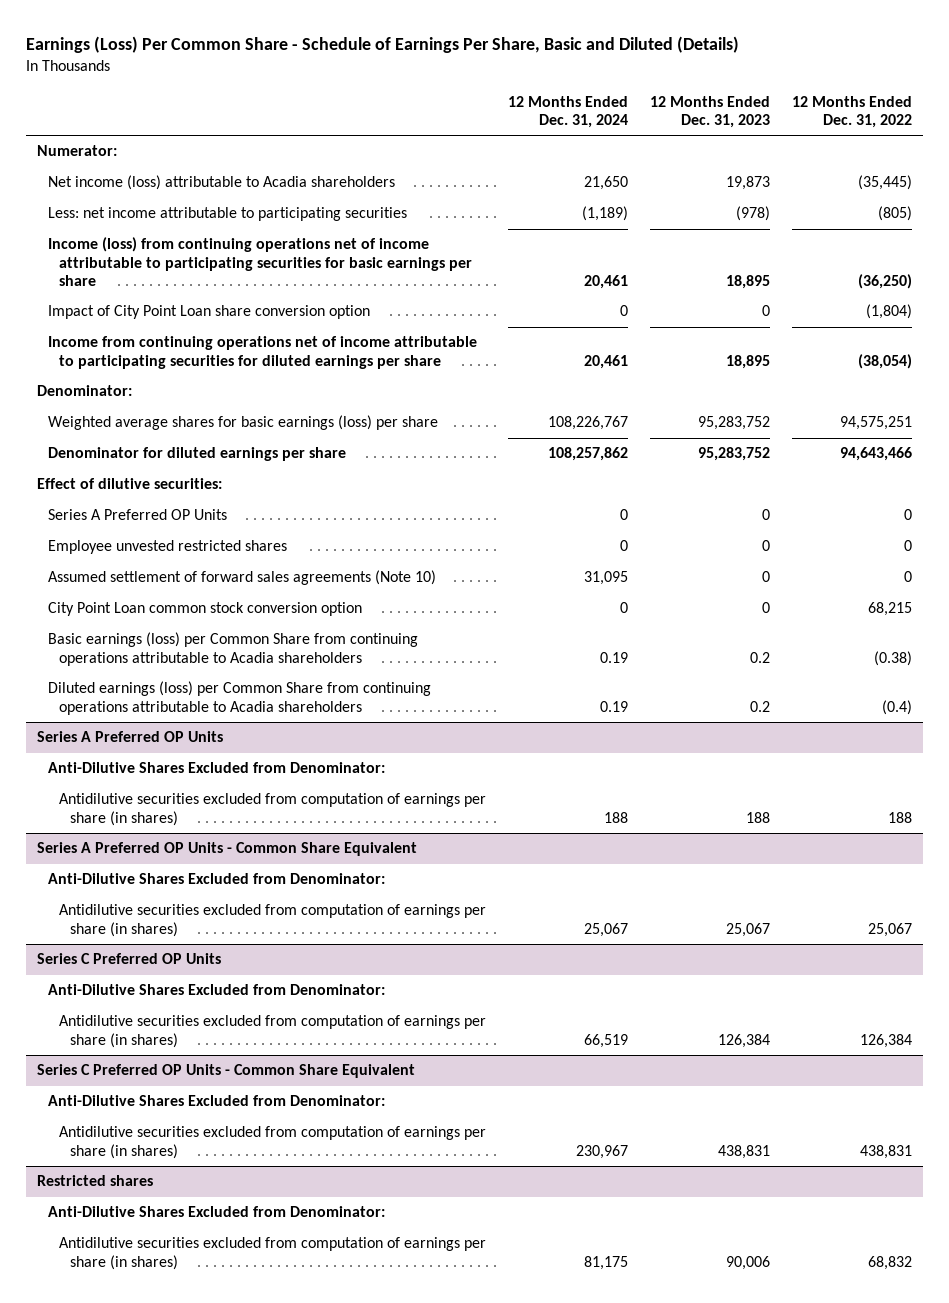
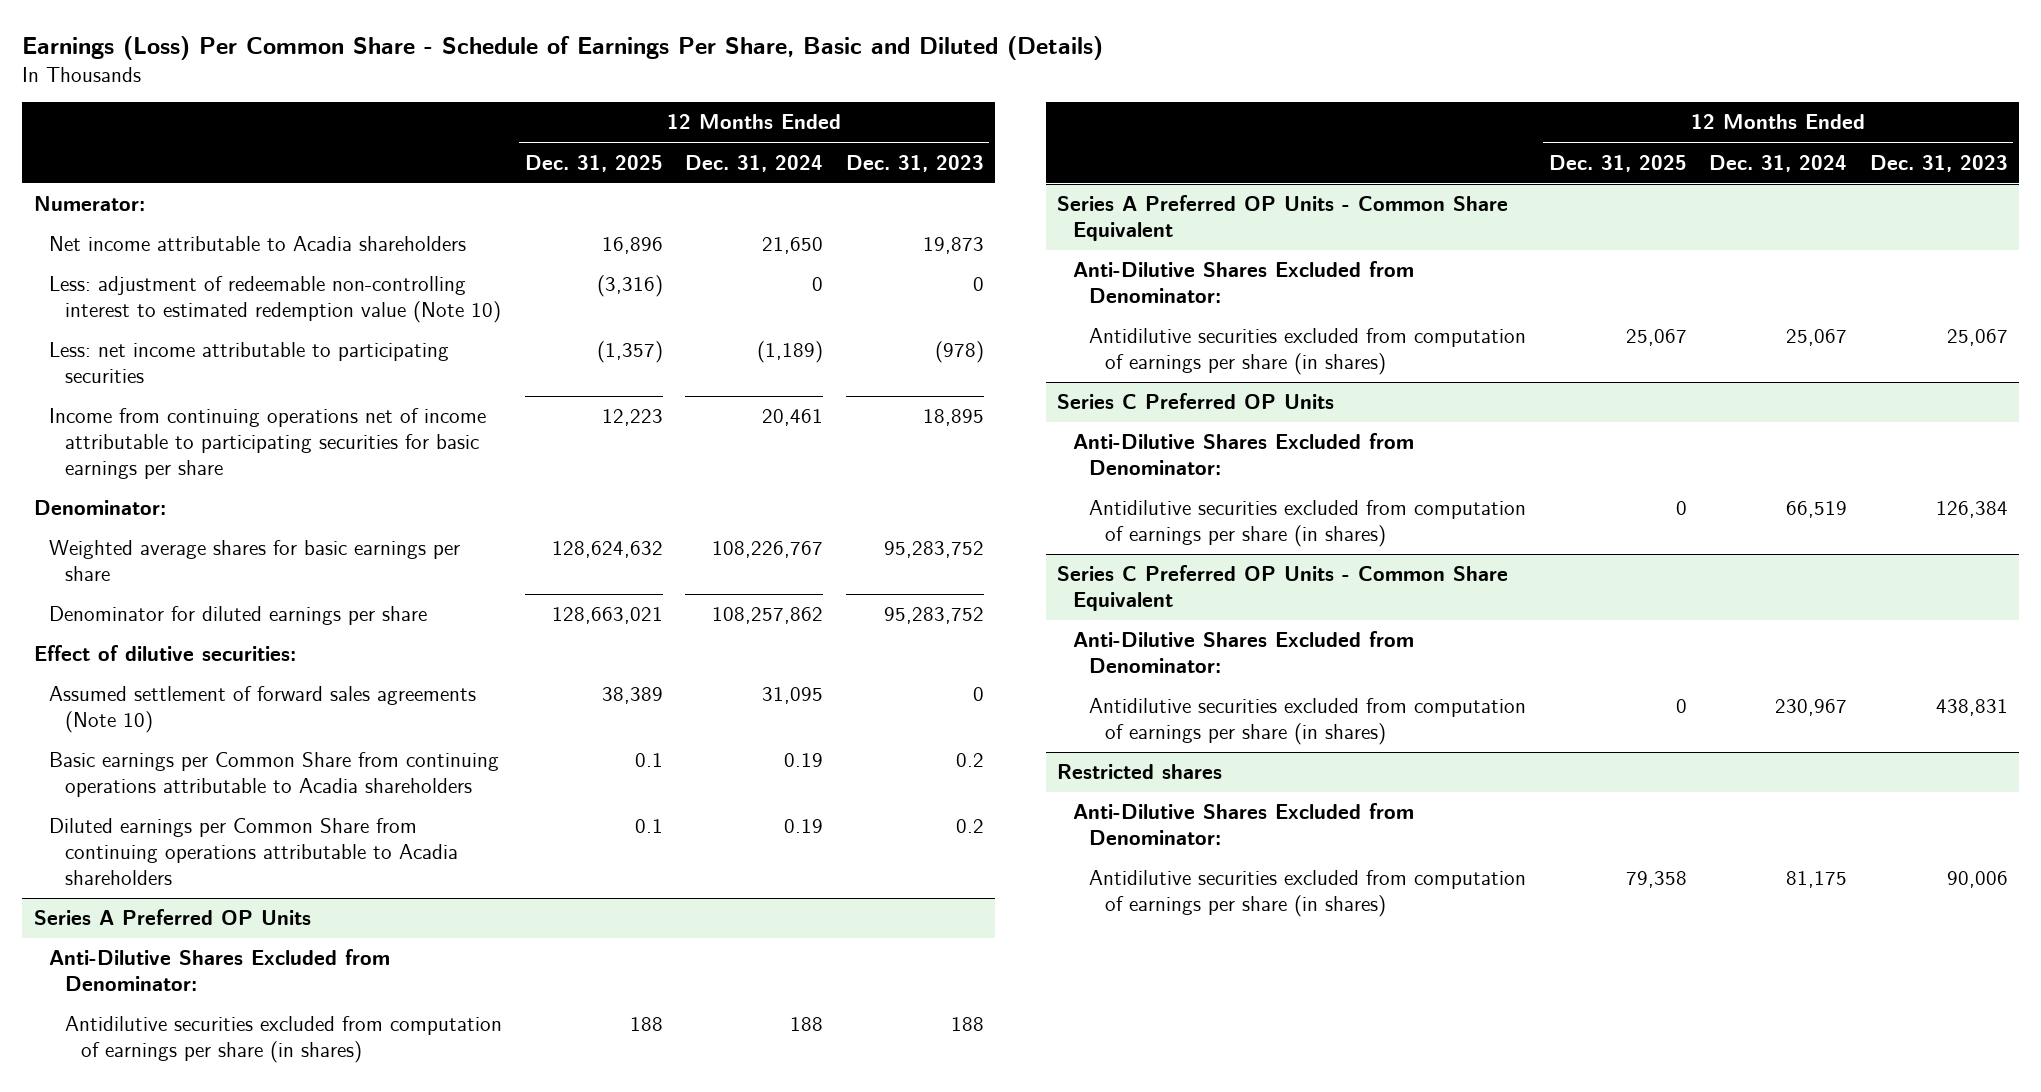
- | 12 Months Ended Dec. 31, 2024 | 12 Months Ended Dec. 31, 2023 | 12 Months Ended Dec. 31, 2022
+ | 12 Months Ended Dec. 31, 2025 | 12 Months Ended Dec. 31, 2024 | 12 Months Ended Dec. 31, 2023
- Net income (loss) attributable to Acadia shareholders | 21,650 | 19,873 | (35,445)
+ Net income attributable to Acadia shareholders | 16,896 | 21,650 | 19,873
+ Less: adjustment of redeemable non-controlling interest to estimated redemption value (Note 10) | (3,316) | 0 | 0
- Income (loss) from continuing operations net of income attributable to participating securities for basic earnings per share | 20,461 | 18,895 | (36,250)
- Impact of City Point Loan share conversion option | 0 | 0 | (1,804)
- Income from continuing operations net of income attributable to participating securities for diluted earnings per share | 20,461 | 18,895 | (38,054)
+ Income from continuing operations net of income attributable to participating securities for basic earnings per share | 12,223 | 20,461 | 18,895
- Weighted average shares for basic earnings (loss) per share | 108,226,767 | 95,283,752 | 94,575,251
+ Weighted average shares for basic earnings per share | 128,624,632 | 108,226,767 | 95,283,752
- Series A Preferred OP Units | 0 | 0 | 0
- Employee unvested restricted shares | 0 | 0 | 0
- City Point Loan common stock conversion option | 0 | 0 | 68,215
- Basic earnings (loss) per Common Share from continuing operations attributable to Acadia shareholders | 0.19 | 0.2 | (0.38)
- Diluted earnings (loss) per Common Share from continuing operations attributable to Acadia shareholders | 0.19 | 0.2 | (0.4)
+ Basic earnings per Common Share from continuing operations attributable to Acadia shareholders | 0.1 | 0.19 | 0.2
+ Diluted earnings per Common Share from continuing operations attributable to Acadia shareholders | 0.1 | 0.19 | 0.2

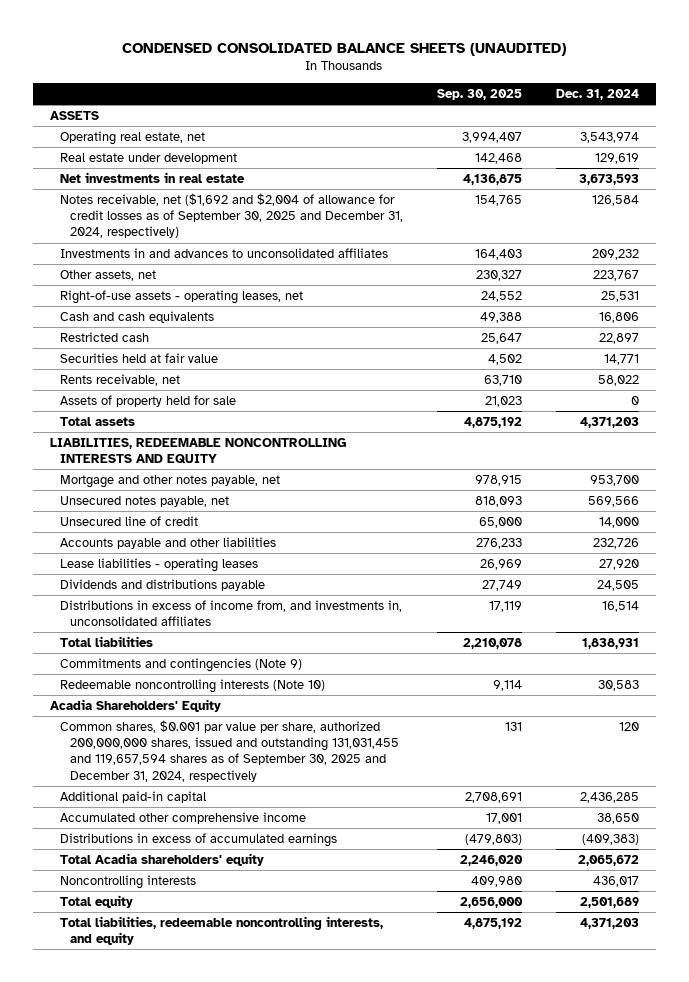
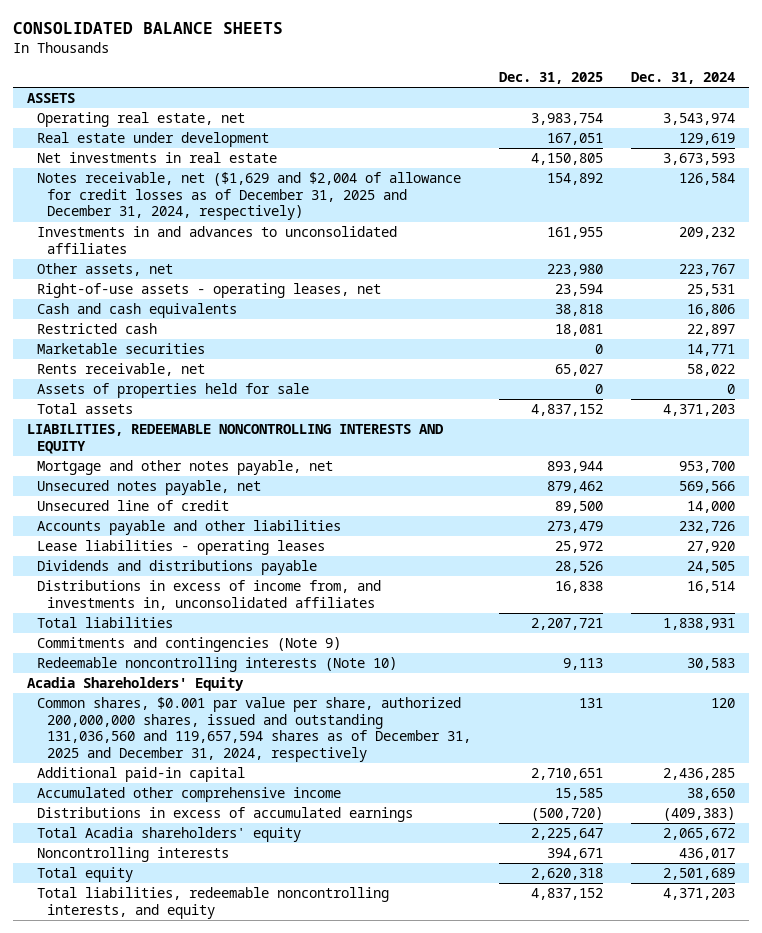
- CONDENSED CONSOLIDATED BALANCE SHEETS (UNAUDITED)
+ CONSOLIDATED BALANCE SHEETS
- | Sep. 30, 2025 | Dec. 31, 2024
+ | Dec. 31, 2025 | Dec. 31, 2024
- Notes receivable, net ($1,692 and $2,004 of allowance for credit losses as of September 30, 2025 and December 31, 2024, respectively) | 154,765 | 126,584
+ Notes receivable, net ($1,629 and $2,004 of allowance for credit losses as of December 31, 2025 and December 31, 2024, respectively) | 154,892 | 126,584
- Securities held at fair value | 4,502 | 14,771
+ Marketable securities | 0 | 14,771
- Assets of property held for sale | 21,023 | 0
+ Assets of properties held for sale | 0 | 0
- Common shares, $0.001 par value per share, authorized 200,000,000 shares, issued and outstanding 131,031,455 and 119,657,594 shares as of September 30, 2025 and December 31, 2024, respectively | 131 | 120
+ Common shares, $0.001 par value per share, authorized 200,000,000 shares, issued and outstanding 131,036,560 and 119,657,594 shares as of December 31, 2025 and December 31, 2024, respectively | 131 | 120

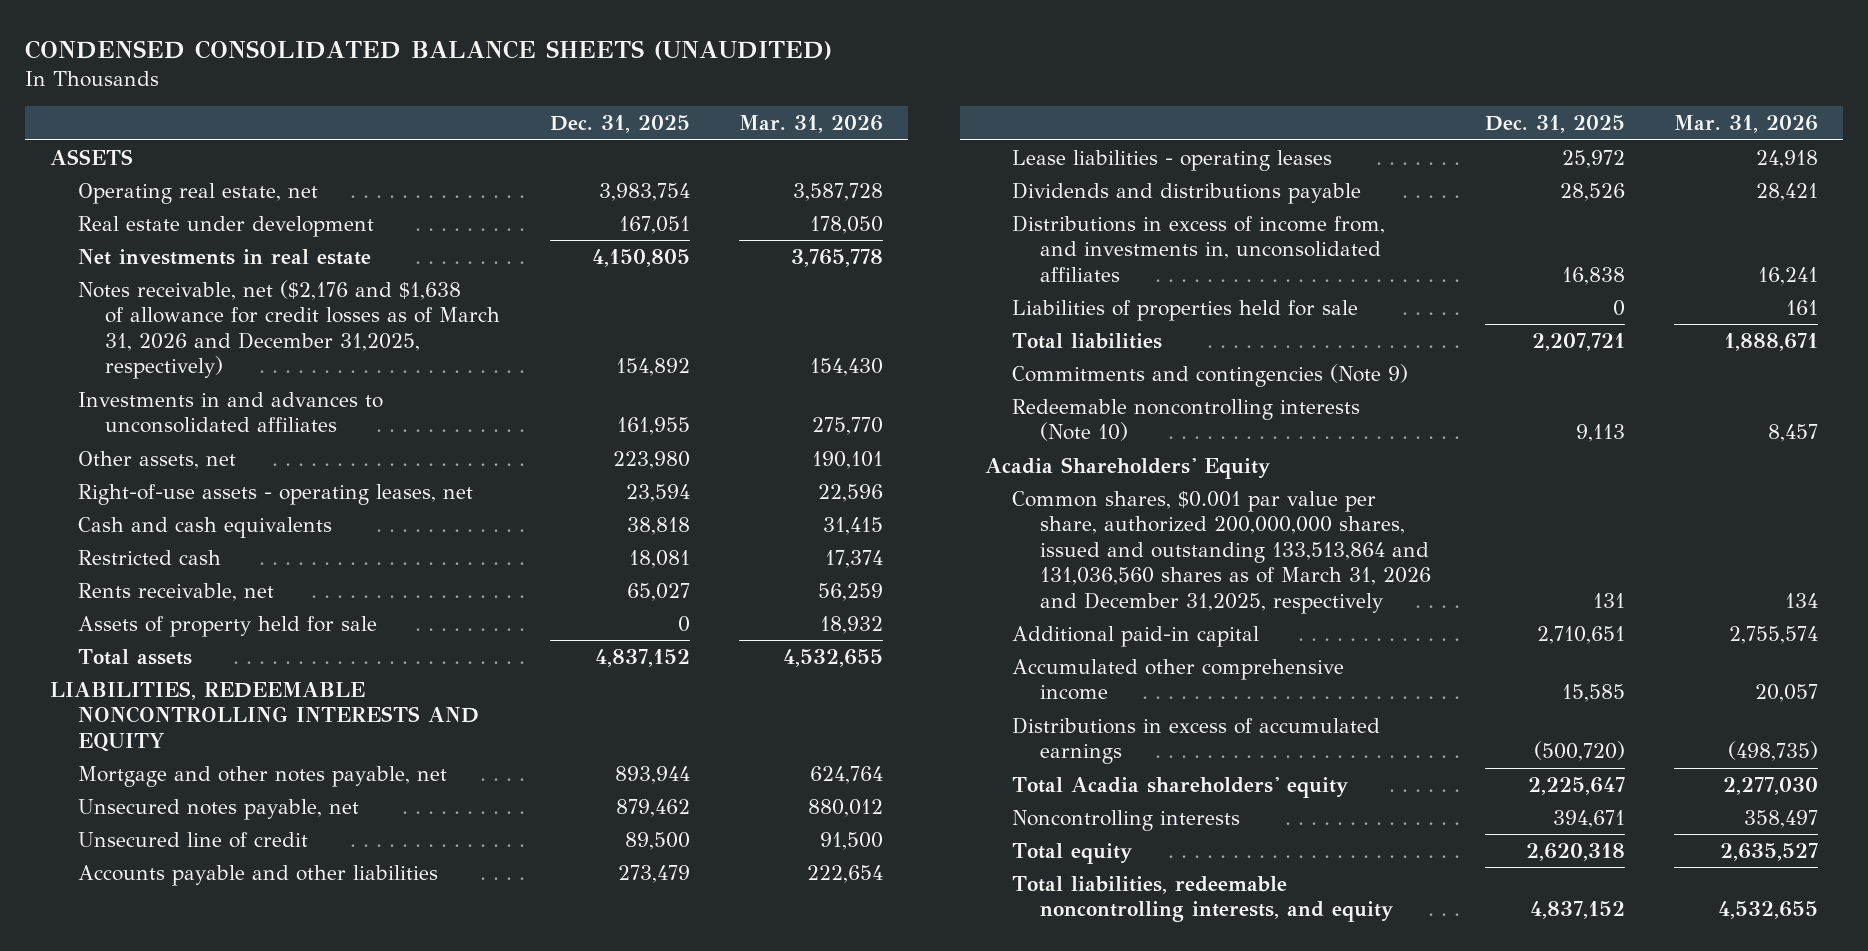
- CONSOLIDATED BALANCE SHEETS
+ CONDENSED CONSOLIDATED BALANCE SHEETS (UNAUDITED)
- | Dec. 31, 2025 | Dec. 31, 2024
+ | Dec. 31, 2025 | Mar. 31, 2026
- Notes receivable, net ($1,629 and $2,004 of allowance for credit losses as of December 31, 2025 and December 31, 2024, respectively) | 154,892 | 126,584
+ Notes receivable, net ($2,176 and $1,638 of allowance for credit losses as of March 31, 2026 and December 31,2025, respectively) | 154,892 | 154,430
- Marketable securities | 0 | 14,771
- Assets of properties held for sale | 0 | 0
+ Assets of property held for sale | 0 | 18,932
+ Liabilities of properties held for sale | 0 | 161
- Common shares, $0.001 par value per share, authorized 200,000,000 shares, issued and outstanding 131,036,560 and 119,657,594 shares as of December 31, 2025 and December 31, 2024, respectively | 131 | 120
+ Common shares, $0.001 par value per share, authorized 200,000,000 shares, issued and outstanding 133,513,864 and 131,036,560 shares as of March 31, 2026 and December 31,2025, respectively | 131 | 134

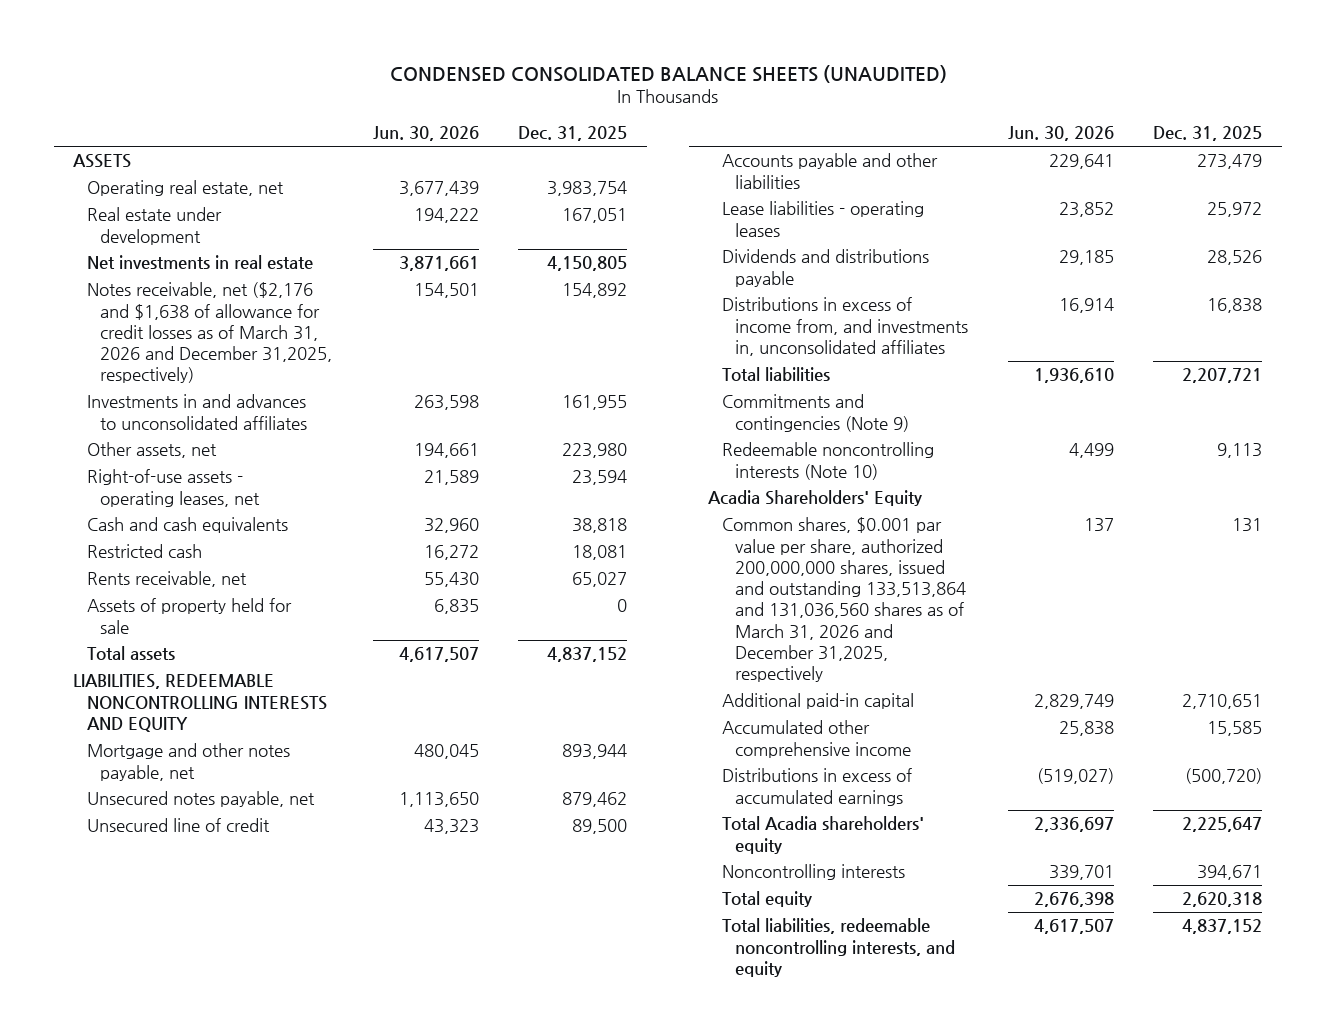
- | Dec. 31, 2025 | Mar. 31, 2026
+ | Jun. 30, 2026 | Dec. 31, 2025
- Liabilities of properties held for sale | 0 | 161

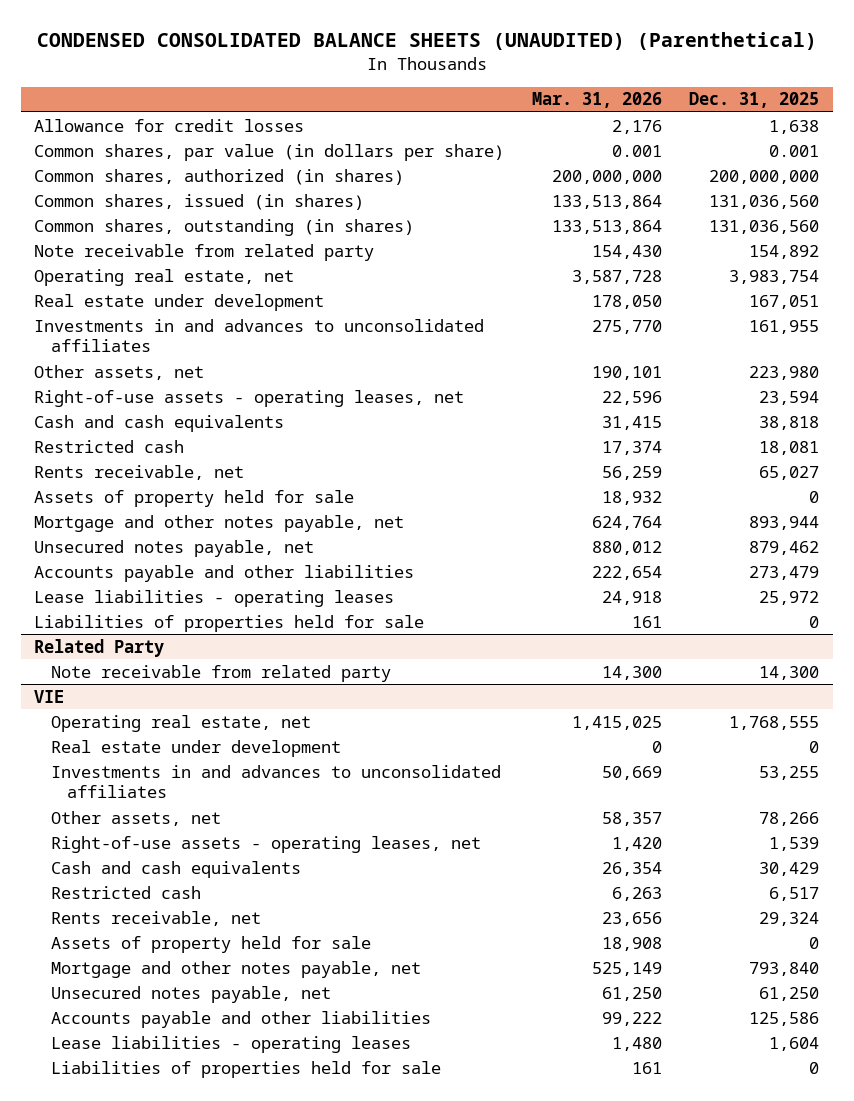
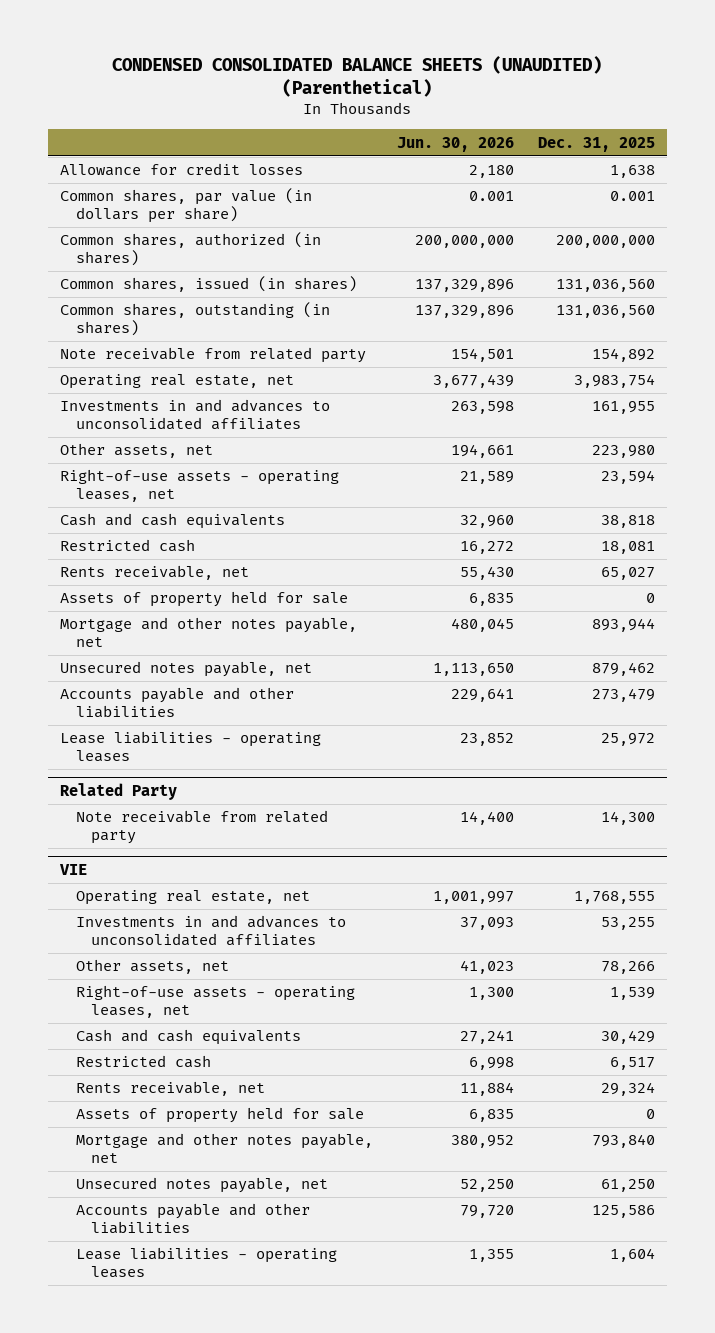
- | Mar. 31, 2026 | Dec. 31, 2025
+ | Jun. 30, 2026 | Dec. 31, 2025
- Real estate under development | 178,050 | 167,051
- Liabilities of properties held for sale | 161 | 0
@ VIE
- Real estate under development | 0 | 0
- Liabilities of properties held for sale | 161 | 0

